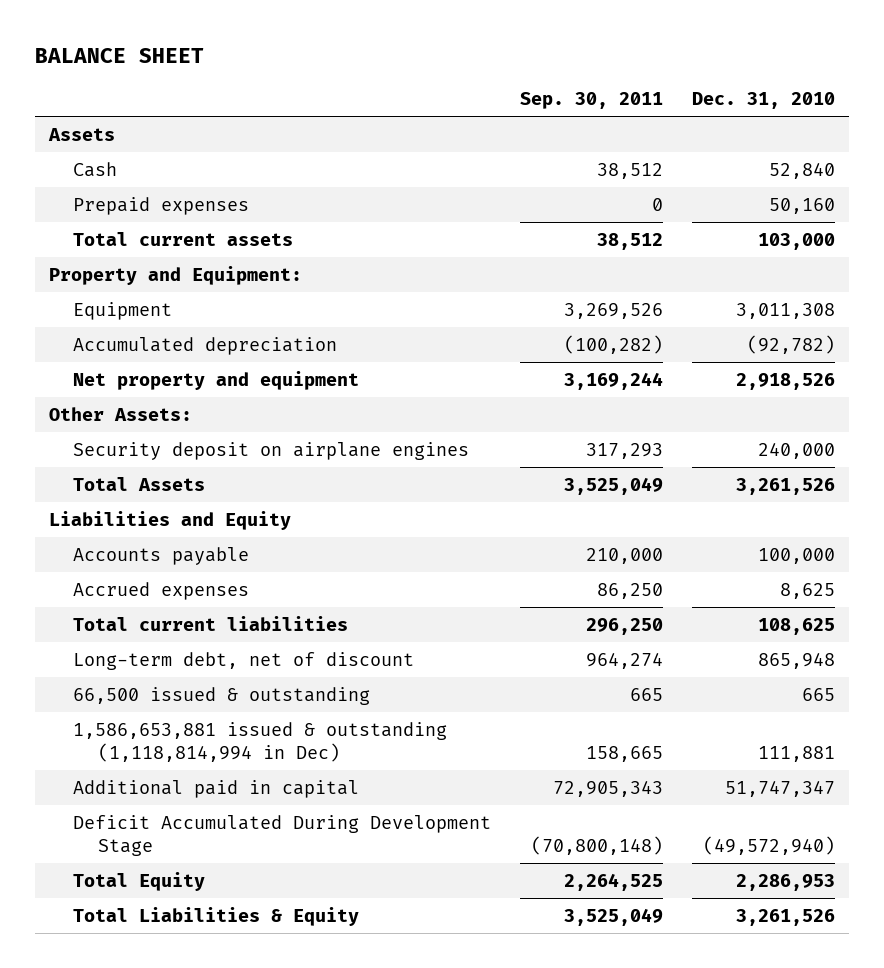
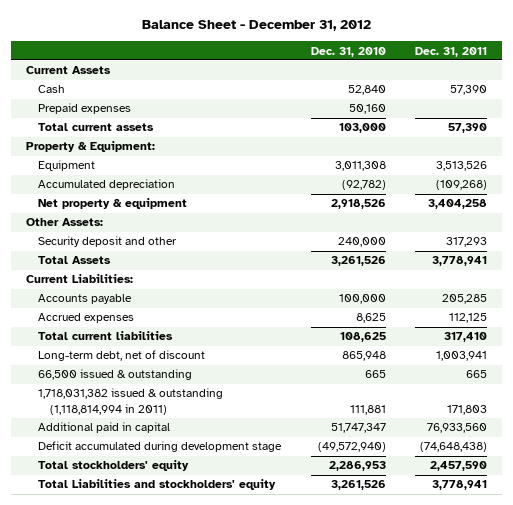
- BALANCE SHEET
+ Balance Sheet - December 31, 2012
- | Sep. 30, 2011 | Dec. 31, 2010
+ | Dec. 31, 2010 | Dec. 31, 2011
- Assets
+ Current Assets
- Property and Equipment:
+ Property & Equipment:
- Net property and equipment | 3,169,244 | 2,918,526
+ Net property & equipment | 2,918,526 | 3,404,258
- Security deposit on airplane engines | 317,293 | 240,000
+ Security deposit and other | 240,000 | 317,293
- Liabilities and Equity
+ Current Liabilities:
- 1,586,653,881 issued & outstanding (1,118,814,994 in Dec) | 158,665 | 111,881
+ 1,718,031,382 issued & outstanding (1,118,814,994 in 2011) | 111,881 | 171,803
- Deficit Accumulated During Development Stage | (70,800,148) | (49,572,940)
- Total Equity | 2,264,525 | 2,286,953
- Total Liabilities & Equity | 3,525,049 | 3,261,526
+ Deficit accumulated during development stage | (49,572,940) | (74,648,438)
+ Total stockholders' equity | 2,286,953 | 2,457,590
+ Total Liabilities and stockholders' equity | 3,261,526 | 3,778,941

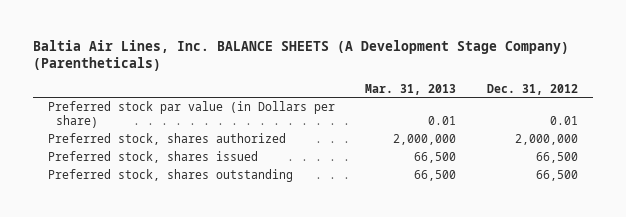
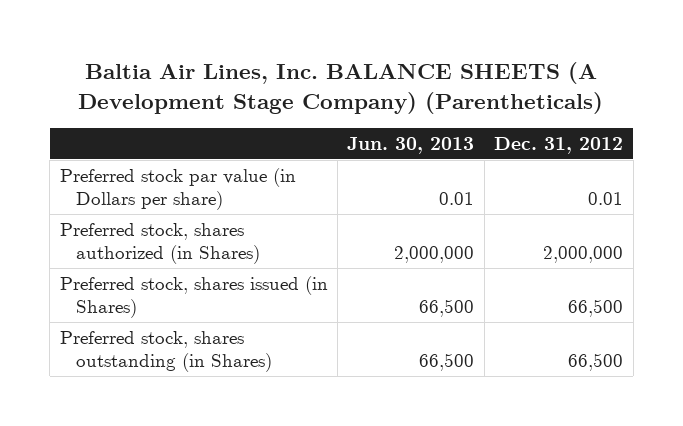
- | Mar. 31, 2013 | Dec. 31, 2012
+ | Jun. 30, 2013 | Dec. 31, 2012
- Preferred stock, shares authorized | 2,000,000 | 2,000,000
- Preferred stock, shares issued | 66,500 | 66,500
- Preferred stock, shares outstanding | 66,500 | 66,500
+ Preferred stock, shares authorized (in Shares) | 2,000,000 | 2,000,000
+ Preferred stock, shares issued (in Shares) | 66,500 | 66,500
+ Preferred stock, shares outstanding (in Shares) | 66,500 | 66,500

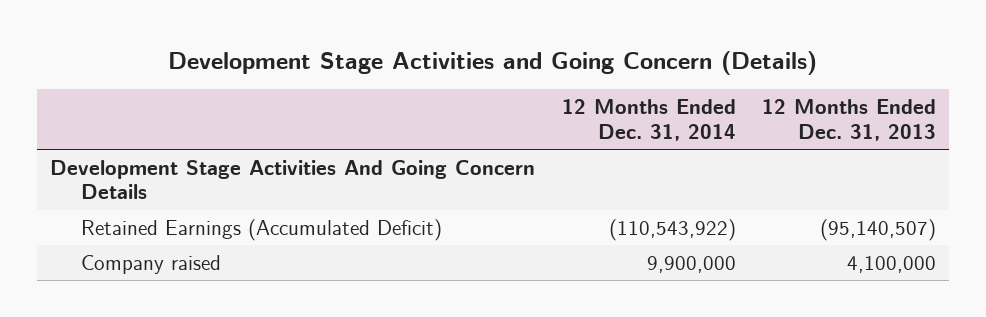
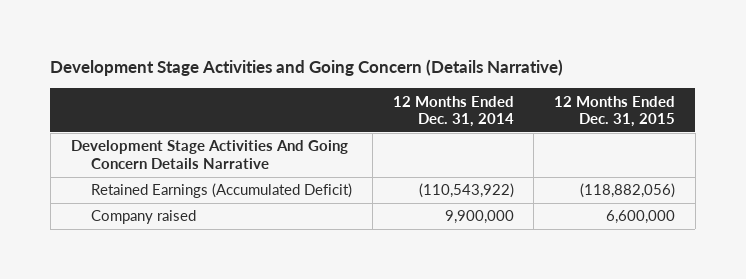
- Development Stage Activities and Going Concern (Details)
+ Development Stage Activities and Going Concern (Details Narrative)
- | 12 Months Ended Dec. 31, 2014 | 12 Months Ended Dec. 31, 2013
+ | 12 Months Ended Dec. 31, 2014 | 12 Months Ended Dec. 31, 2015
- Development Stage Activities And Going Concern Details
+ Development Stage Activities And Going Concern Details Narrative

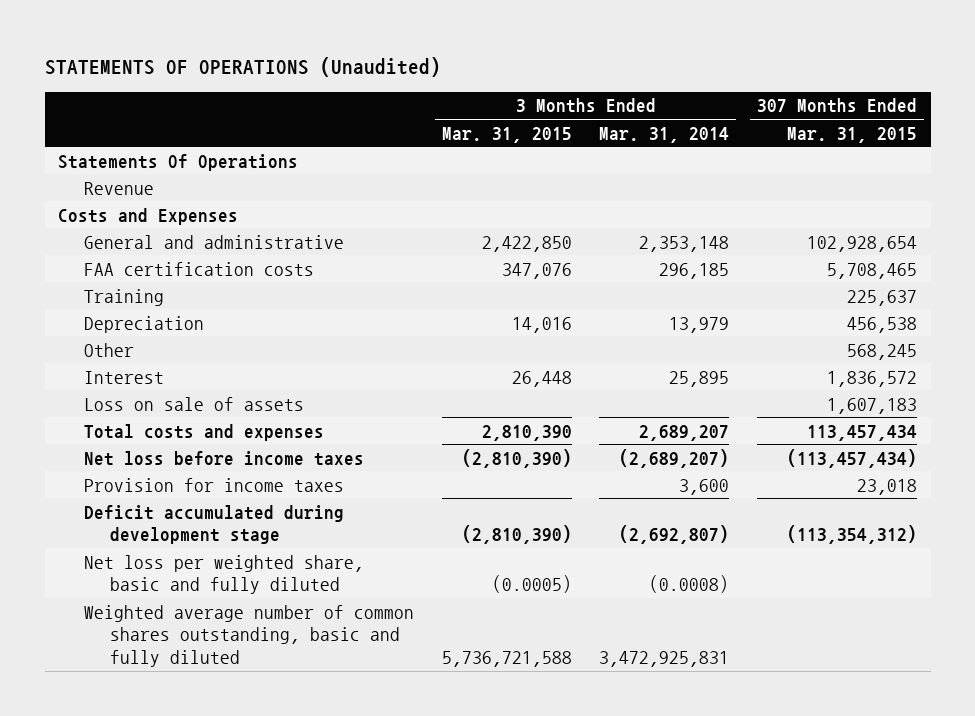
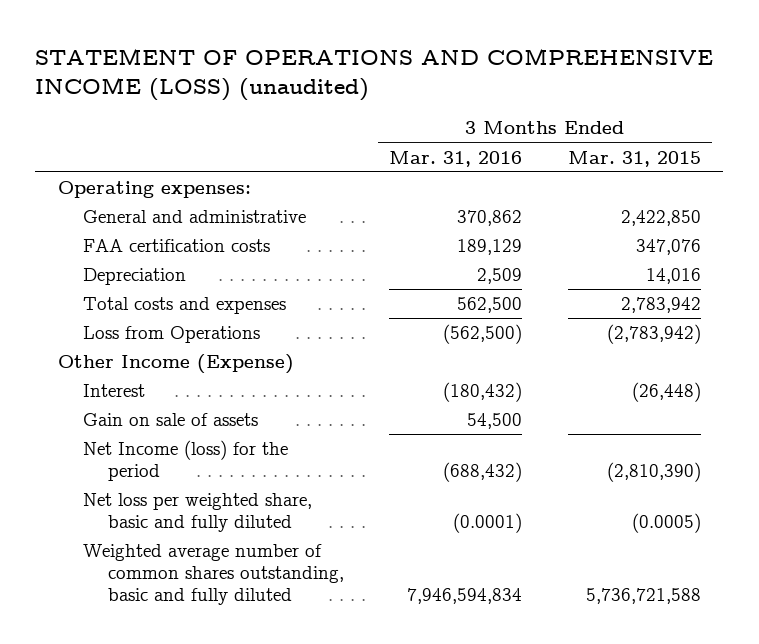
- STATEMENTS OF OPERATIONS (Unaudited)
+ STATEMENT OF OPERATIONS AND COMPREHENSIVE INCOME (LOSS) (unaudited)
- | 3 Months Ended Mar. 31, 2015 | 3 Months Ended Mar. 31, 2014 | 307 Months Ended Mar. 31, 2015
+ | 3 Months Ended Mar. 31, 2016 | 3 Months Ended Mar. 31, 2015
- Statements Of Operations
- Revenue
- Costs and Expenses
+ Operating expenses:
- Training | | | 225,637
- Other | | | 568,245
- Interest | 26,448 | 25,895 | 1,836,572
- Loss on sale of assets | | | 1,607,183
- Total costs and expenses | 2,810,390 | 2,689,207 | 113,457,434
- Net loss before income taxes | (2,810,390) | (2,689,207) | (113,457,434)
- Provision for income taxes | | 3,600 | 23,018
- Deficit accumulated during development stage | (2,810,390) | (2,692,807) | (113,354,312)
+ Total costs and expenses | 562,500 | 2,783,942
+ Loss from Operations | (562,500) | (2,783,942)
+ Other Income (Expense)
+ Interest | (180,432) | (26,448)
+ Gain on sale of assets | 54,500 |
+ Net Income (loss) for the period | (688,432) | (2,810,390)

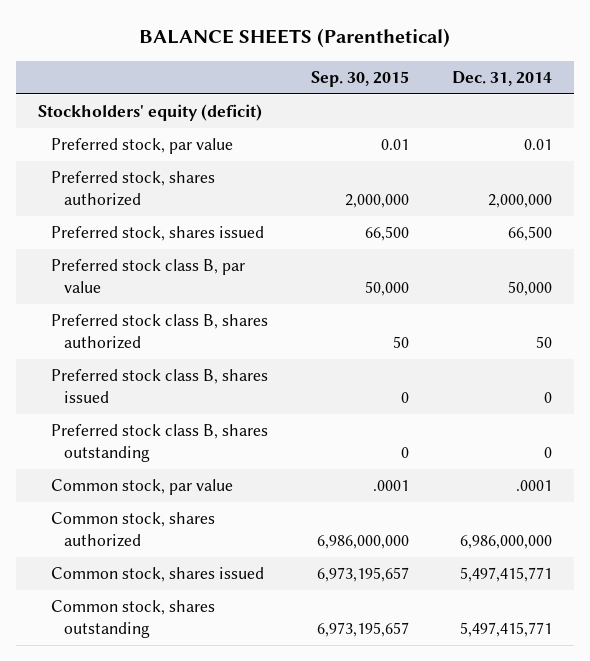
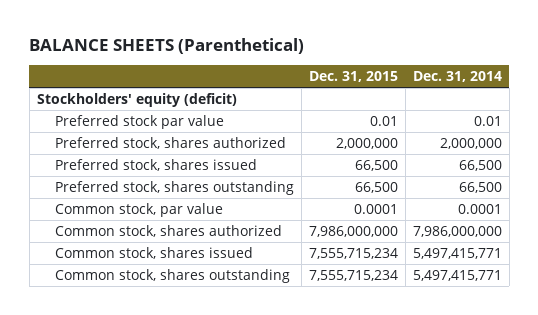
- | Sep. 30, 2015 | Dec. 31, 2014
+ | Dec. 31, 2015 | Dec. 31, 2014
- Preferred stock, par value | 0.01 | 0.01
+ Preferred stock par value | 0.01 | 0.01
- Preferred stock class B, par value | 50,000 | 50,000
- Preferred stock class B, shares authorized | 50 | 50
- Preferred stock class B, shares issued | 0 | 0
- Preferred stock class B, shares outstanding | 0 | 0
- Common stock, par value | .0001 | .0001
- Common stock, shares authorized | 6,986,000,000 | 6,986,000,000
+ Preferred stock, shares outstanding | 66,500 | 66,500
+ Common stock, par value | 0.0001 | 0.0001
+ Common stock, shares authorized | 7,986,000,000 | 7,986,000,000

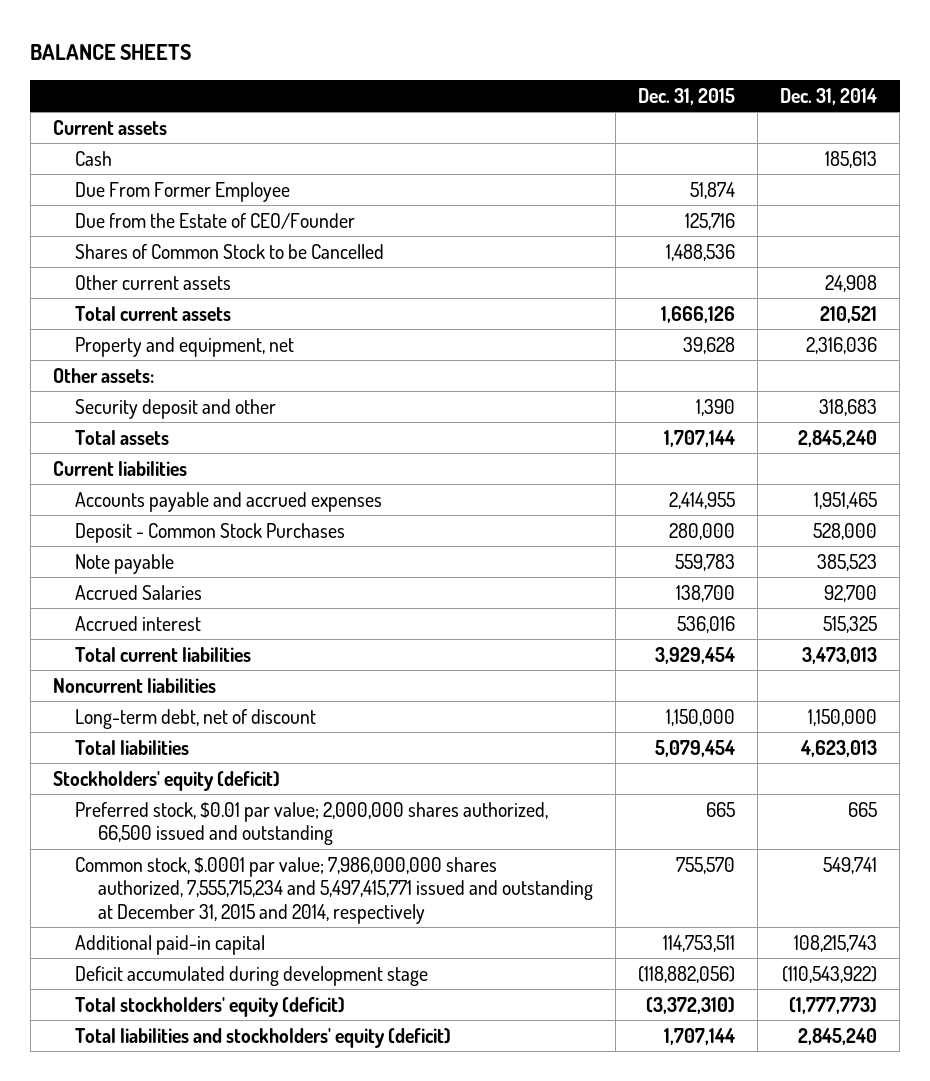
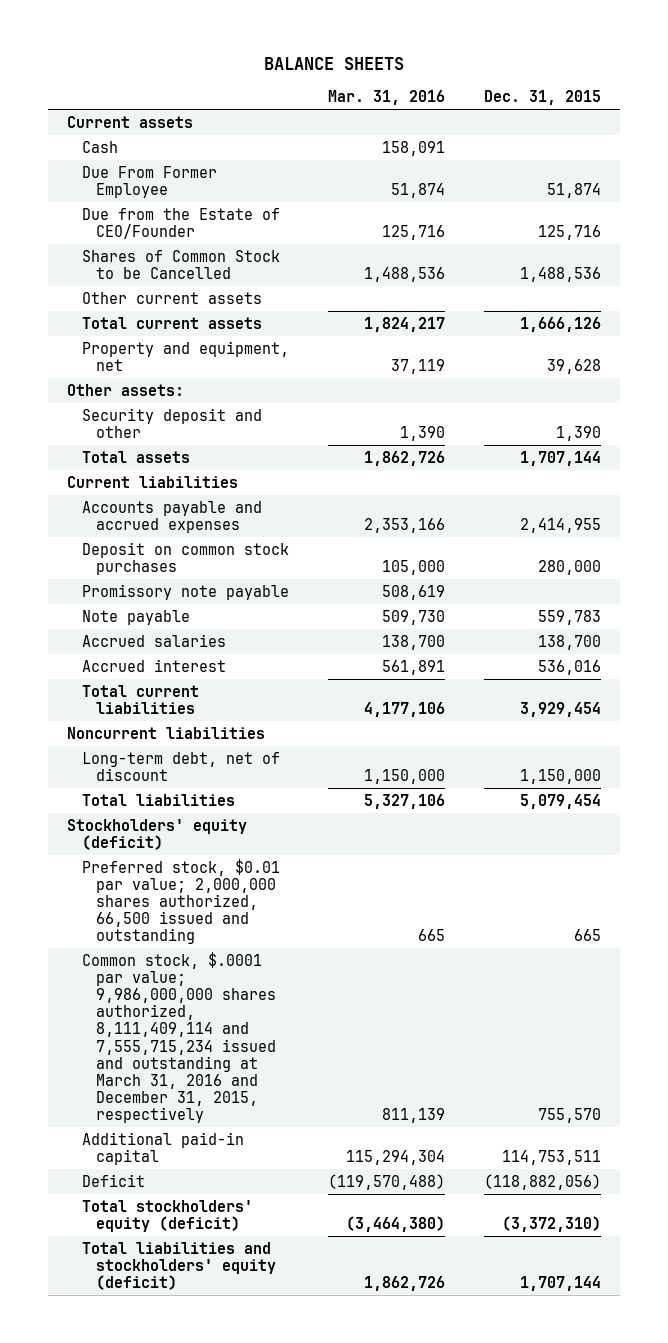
- | Dec. 31, 2015 | Dec. 31, 2014
+ | Mar. 31, 2016 | Dec. 31, 2015
- Deposit - Common Stock Purchases | 280,000 | 528,000
+ Deposit on common stock purchases | 105,000 | 280,000
+ Promissory note payable | 508,619 |
- Accrued Salaries | 138,700 | 92,700
+ Accrued salaries | 138,700 | 138,700
- Common stock, $.0001 par value; 7,986,000,000 shares authorized, 7,555,715,234 and 5,497,415,771 issued and outstanding at December 31, 2015 and 2014, respectively | 755,570 | 549,741
+ Common stock, $.0001 par value; 9,986,000,000 shares authorized, 8,111,409,114 and 7,555,715,234 issued and outstanding at March 31, 2016 and December 31, 2015, respectively | 811,139 | 755,570
- Deficit accumulated during development stage | (118,882,056) | (110,543,922)
+ Deficit | (119,570,488) | (118,882,056)

